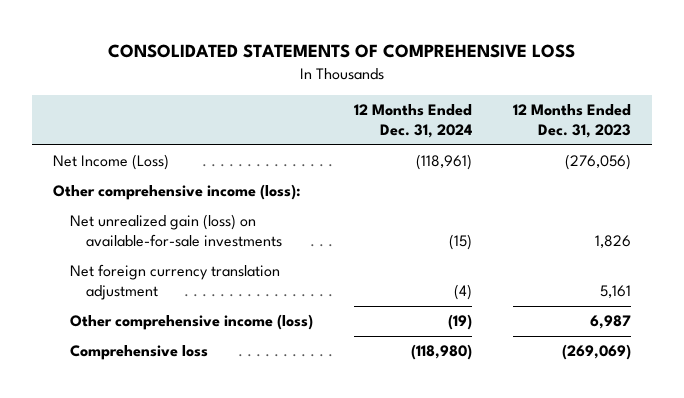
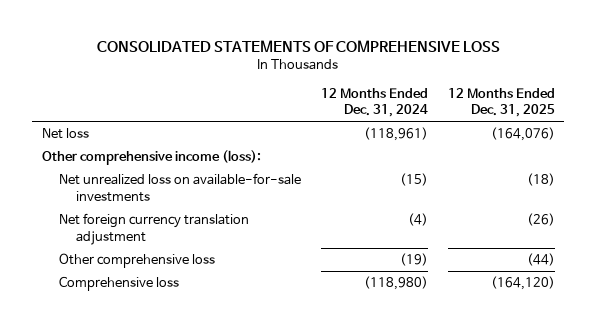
- | 12 Months Ended Dec. 31, 2024 | 12 Months Ended Dec. 31, 2023
+ | 12 Months Ended Dec. 31, 2024 | 12 Months Ended Dec. 31, 2025
- Net Income (Loss) | (118,961) | (276,056)
+ Net loss | (118,961) | (164,076)
- Net unrealized gain (loss) on available-for-sale investments | (15) | 1,826
+ Net unrealized loss on available-for-sale investments | (15) | (18)
- Other comprehensive income (loss) | (19) | 6,987
+ Other comprehensive loss | (19) | (44)

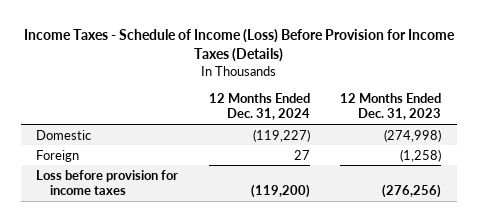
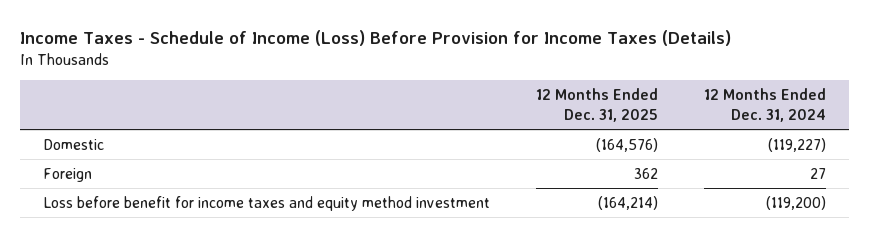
- | 12 Months Ended Dec. 31, 2024 | 12 Months Ended Dec. 31, 2023
+ | 12 Months Ended Dec. 31, 2025 | 12 Months Ended Dec. 31, 2024
- Loss before provision for income taxes | (119,200) | (276,256)
+ Loss before benefit for income taxes and equity method investment | (164,214) | (119,200)

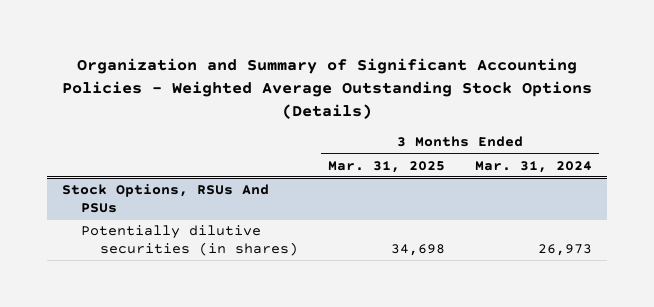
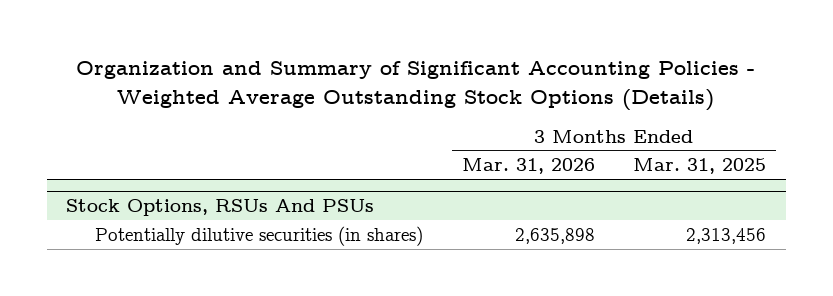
- | 3 Months Ended Mar. 31, 2025 | 3 Months Ended Mar. 31, 2024
+ | 3 Months Ended Mar. 31, 2026 | 3 Months Ended Mar. 31, 2025
@ Stock Options, RSUs And PSUs
- Potentially dilutive securities (in shares) | 34,698 | 26,973
+ Potentially dilutive securities (in shares) | 2,635,898 | 2,313,456

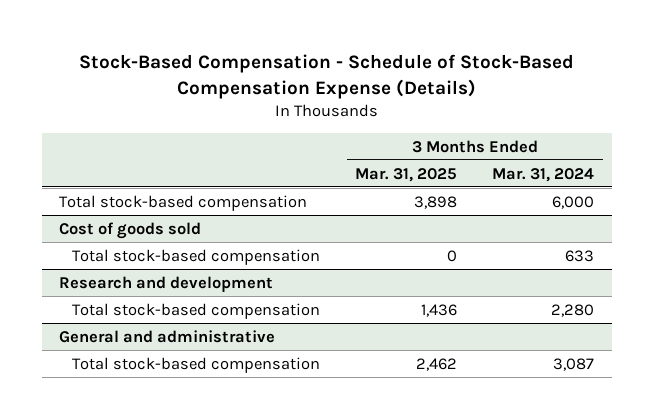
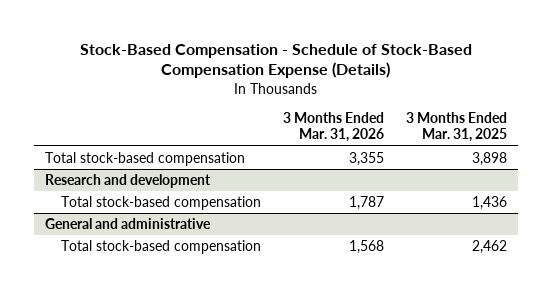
- | 3 Months Ended Mar. 31, 2025 | 3 Months Ended Mar. 31, 2024
+ | 3 Months Ended Mar. 31, 2026 | 3 Months Ended Mar. 31, 2025
- Cost of goods sold
- Total stock-based compensation | 0 | 633

